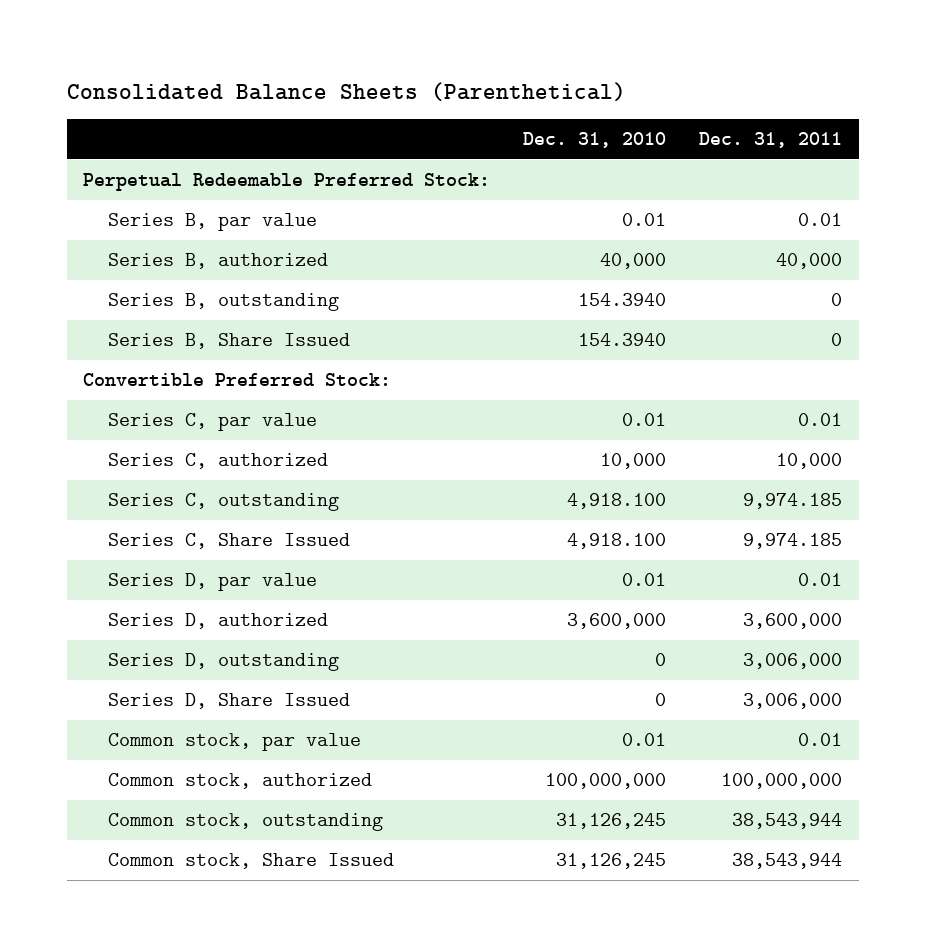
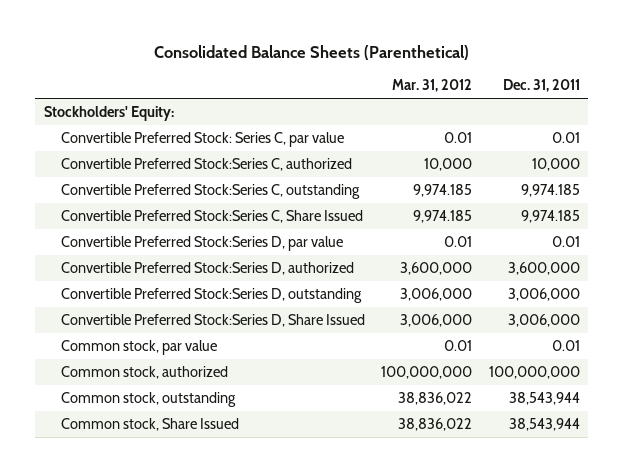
- | Dec. 31, 2010 | Dec. 31, 2011
+ | Mar. 31, 2012 | Dec. 31, 2011
- Perpetual Redeemable Preferred Stock:
- Series B, par value | 0.01 | 0.01
- Series B, authorized | 40,000 | 40,000
- Series B, outstanding | 154.3940 | 0
- Series B, Share Issued | 154.3940 | 0
- Convertible Preferred Stock:
- Series C, par value | 0.01 | 0.01
- Series C, authorized | 10,000 | 10,000
- Series C, outstanding | 4,918.100 | 9,974.185
- Series C, Share Issued | 4,918.100 | 9,974.185
- Series D, par value | 0.01 | 0.01
- Series D, authorized | 3,600,000 | 3,600,000
- Series D, outstanding | 0 | 3,006,000
- Series D, Share Issued | 0 | 3,006,000
+ Stockholders' Equity:
+ Convertible Preferred Stock: Series C, par value | 0.01 | 0.01
+ Convertible Preferred Stock:Series C, authorized | 10,000 | 10,000
+ Convertible Preferred Stock:Series C, outstanding | 9,974.185 | 9,974.185
+ Convertible Preferred Stock:Series C, Share Issued | 9,974.185 | 9,974.185
+ Convertible Preferred Stock:Series D, par value | 0.01 | 0.01
+ Convertible Preferred Stock:Series D, authorized | 3,600,000 | 3,600,000
+ Convertible Preferred Stock:Series D, outstanding | 3,006,000 | 3,006,000
+ Convertible Preferred Stock:Series D, Share Issued | 3,006,000 | 3,006,000

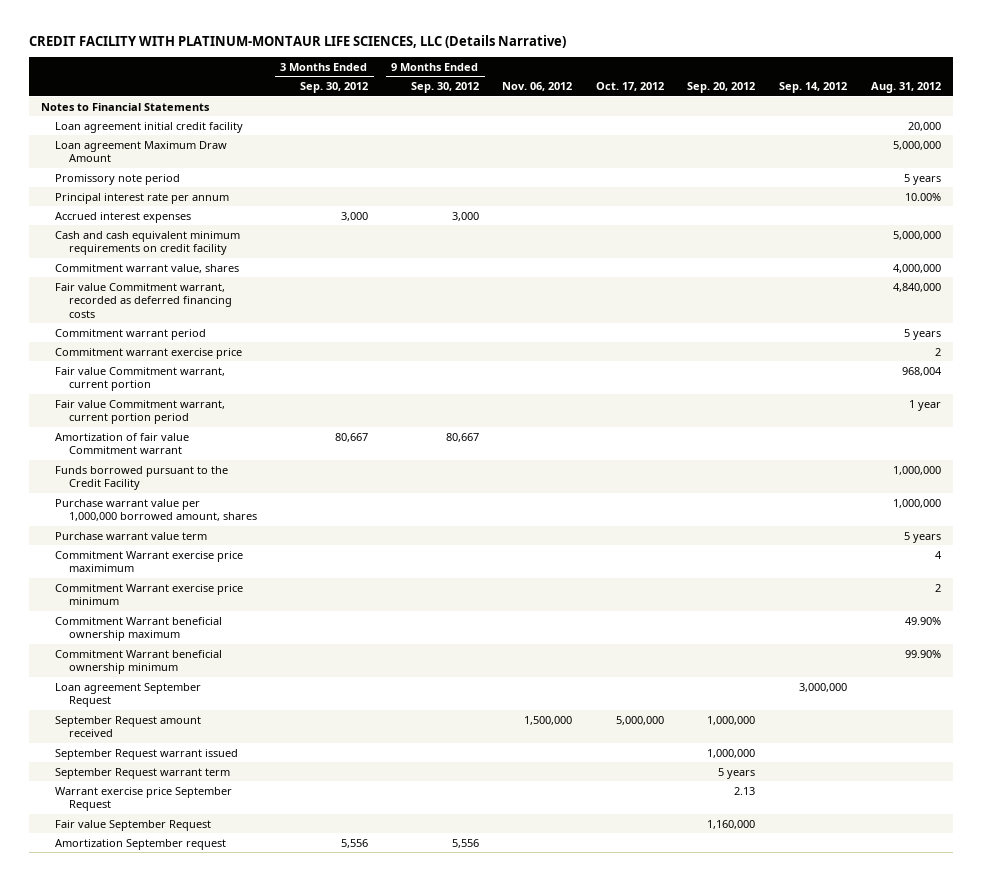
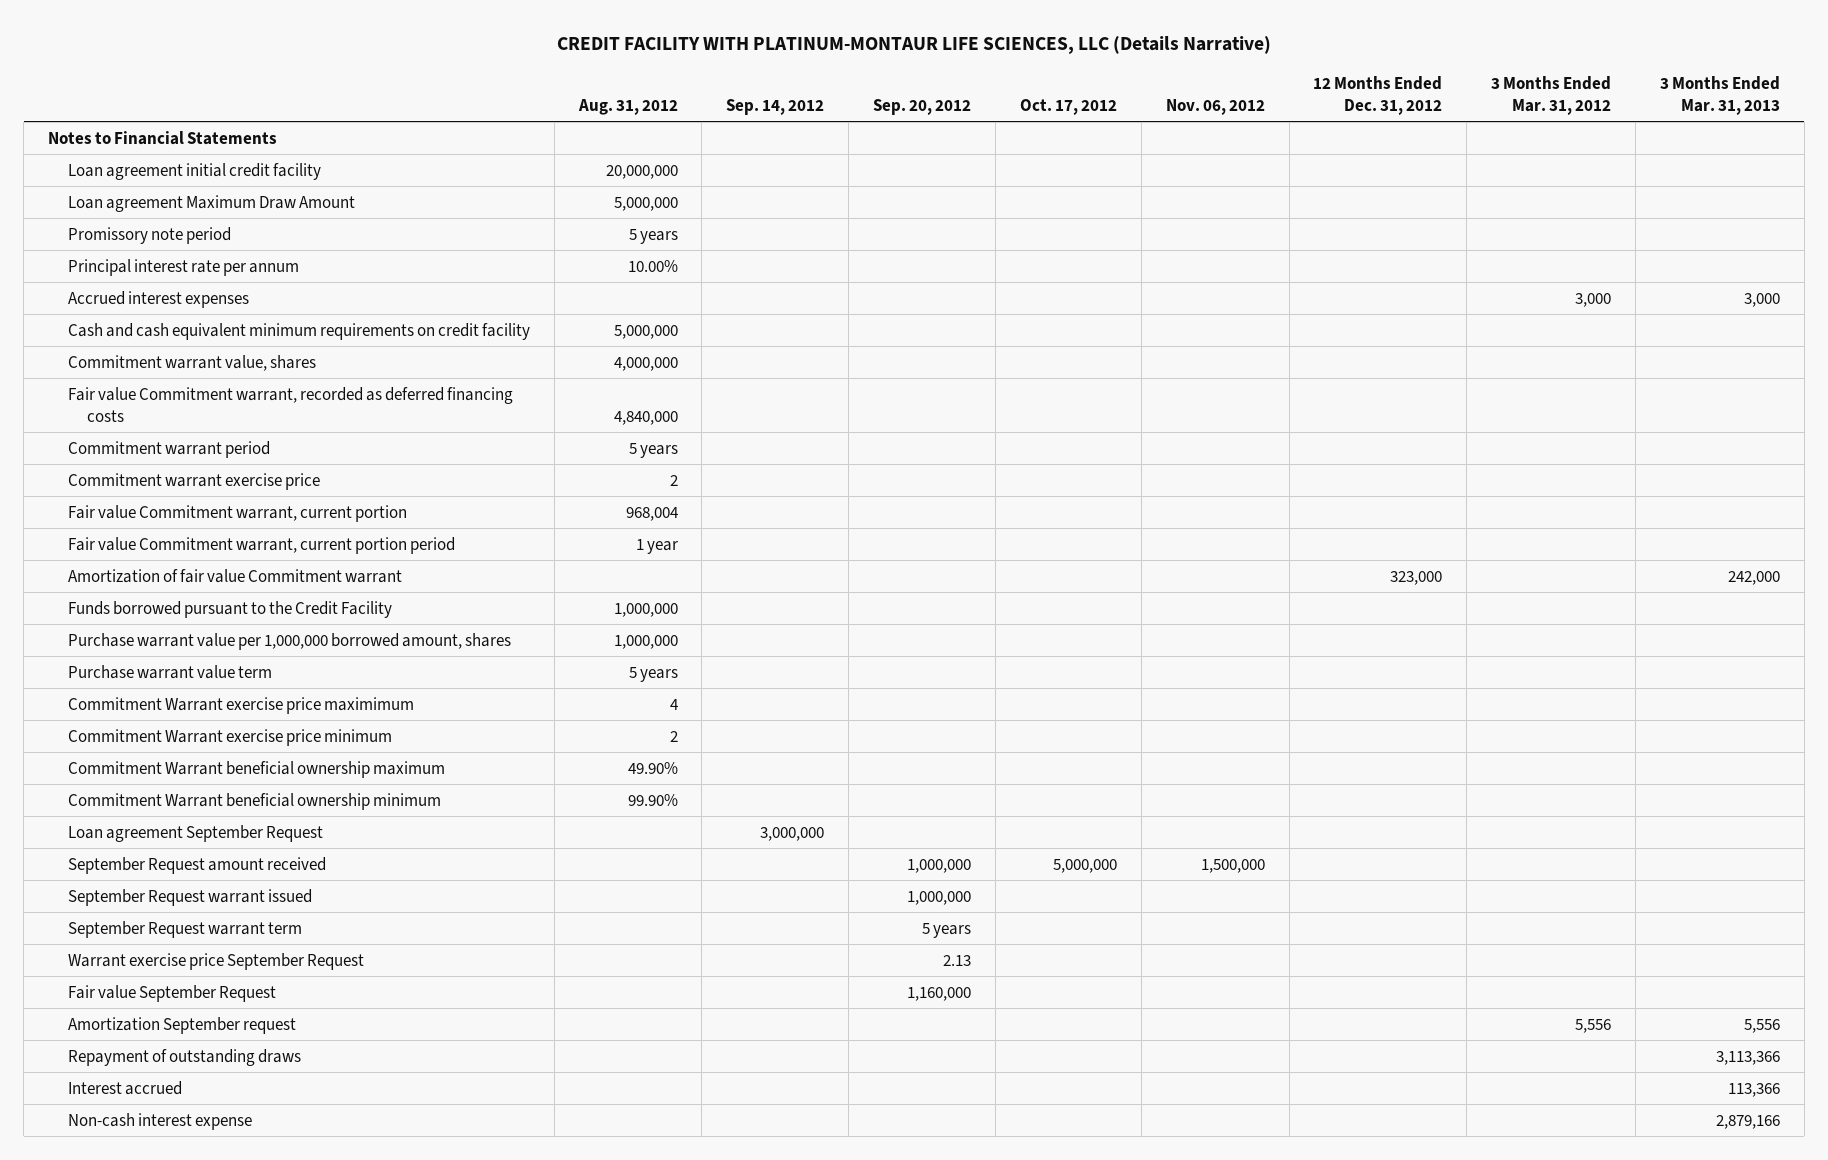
- | 3 Months Ended Sep. 30, 2012 | 9 Months Ended Sep. 30, 2012 | Nov. 06, 2012 | Oct. 17, 2012 | Sep. 20, 2012 | Sep. 14, 2012 | Aug. 31, 2012
+ | Aug. 31, 2012 | Sep. 14, 2012 | Sep. 20, 2012 | Oct. 17, 2012 | Nov. 06, 2012 | 12 Months Ended Dec. 31, 2012 | 3 Months Ended Mar. 31, 2012 | 3 Months Ended Mar. 31, 2013
- Loan agreement initial credit facility | | | | | | | 20,000
+ Loan agreement initial credit facility | 20,000,000 | | | | | | |
+ Repayment of outstanding draws | | | | | | | | 3,113,366
+ Interest accrued | | | | | | | | 113,366
+ Non-cash interest expense | | | | | | | | 2,879,166

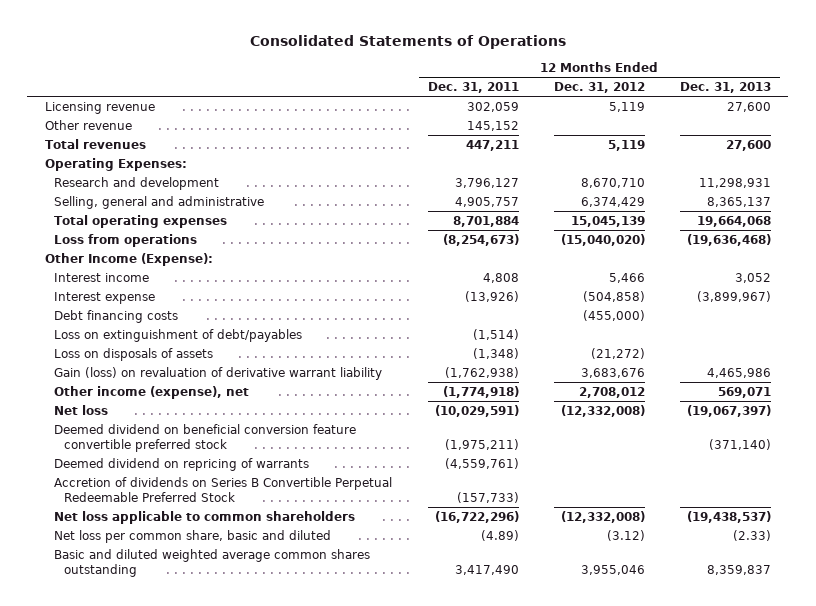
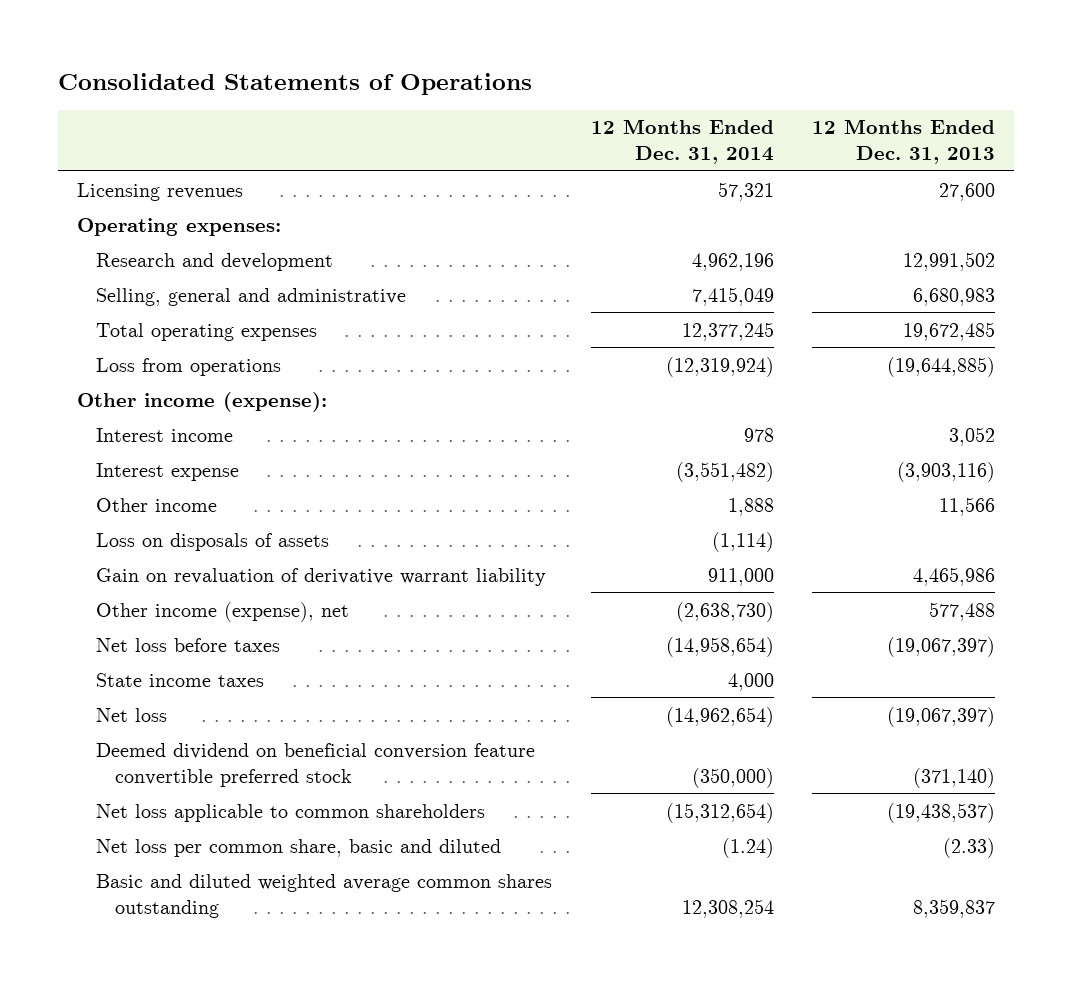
- | 12 Months Ended Dec. 31, 2011 | 12 Months Ended Dec. 31, 2012 | 12 Months Ended Dec. 31, 2013
+ | 12 Months Ended Dec. 31, 2014 | 12 Months Ended Dec. 31, 2013
- Licensing revenue | 302,059 | 5,119 | 27,600
- Other revenue | 145,152 | |
- Total revenues | 447,211 | 5,119 | 27,600
- Operating Expenses:
- Research and development | 3,796,127 | 8,670,710 | 11,298,931
- Selling, general and administrative | 4,905,757 | 6,374,429 | 8,365,137
- Total operating expenses | 8,701,884 | 15,045,139 | 19,664,068
- Loss from operations | (8,254,673) | (15,040,020) | (19,636,468)
- Other Income (Expense):
+ Licensing revenues | 57,321 | 27,600
+ Operating expenses:
+ Research and development | 4,962,196 | 12,991,502
+ Selling, general and administrative | 7,415,049 | 6,680,983
+ Total operating expenses | 12,377,245 | 19,672,485
+ Loss from operations | (12,319,924) | (19,644,885)
+ Other income (expense):
- Interest expense | (13,926) | (504,858) | (3,899,967)
- Debt financing costs | | (455,000) |
- Loss on extinguishment of debt/payables | (1,514) | |
+ Interest expense | (3,551,482) | (3,903,116)
+ Other income | 1,888 | 11,566
- Gain (loss) on revaluation of derivative warrant liability | (1,762,938) | 3,683,676 | 4,465,986
- Other income (expense), net | (1,774,918) | 2,708,012 | 569,071
+ Gain on revaluation of derivative warrant liability | 911,000 | 4,465,986
+ Other income (expense), net | (2,638,730) | 577,488
+ Net loss before taxes | (14,958,654) | (19,067,397)
+ State income taxes | 4,000 |
- Deemed dividend on repricing of warrants | (4,559,761) | |
- Accretion of dividends on Series B Convertible Perpetual Redeemable Preferred Stock | (157,733) | |

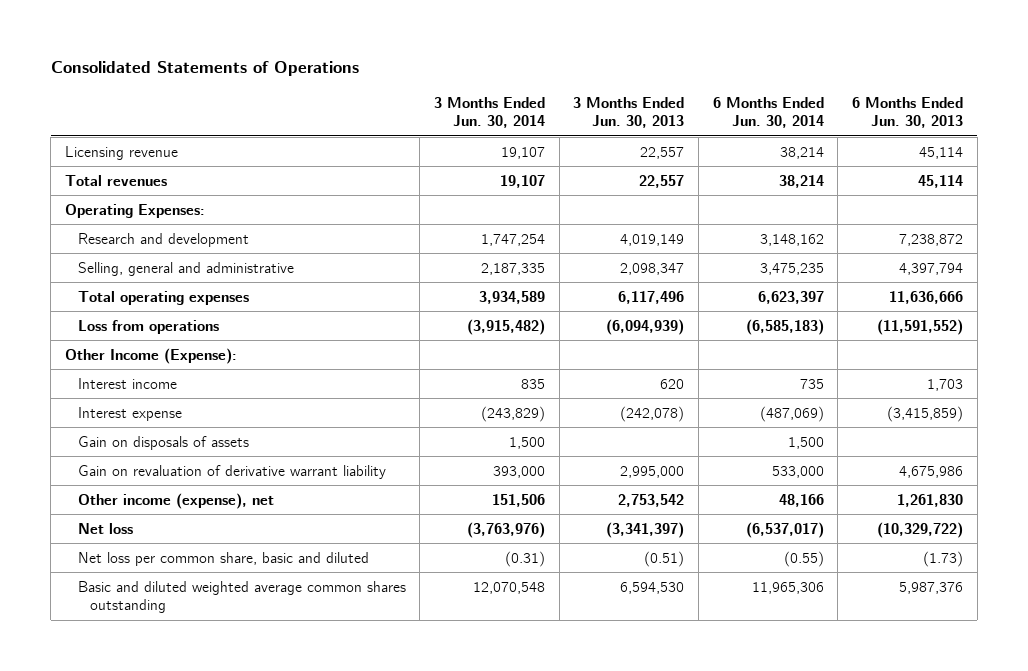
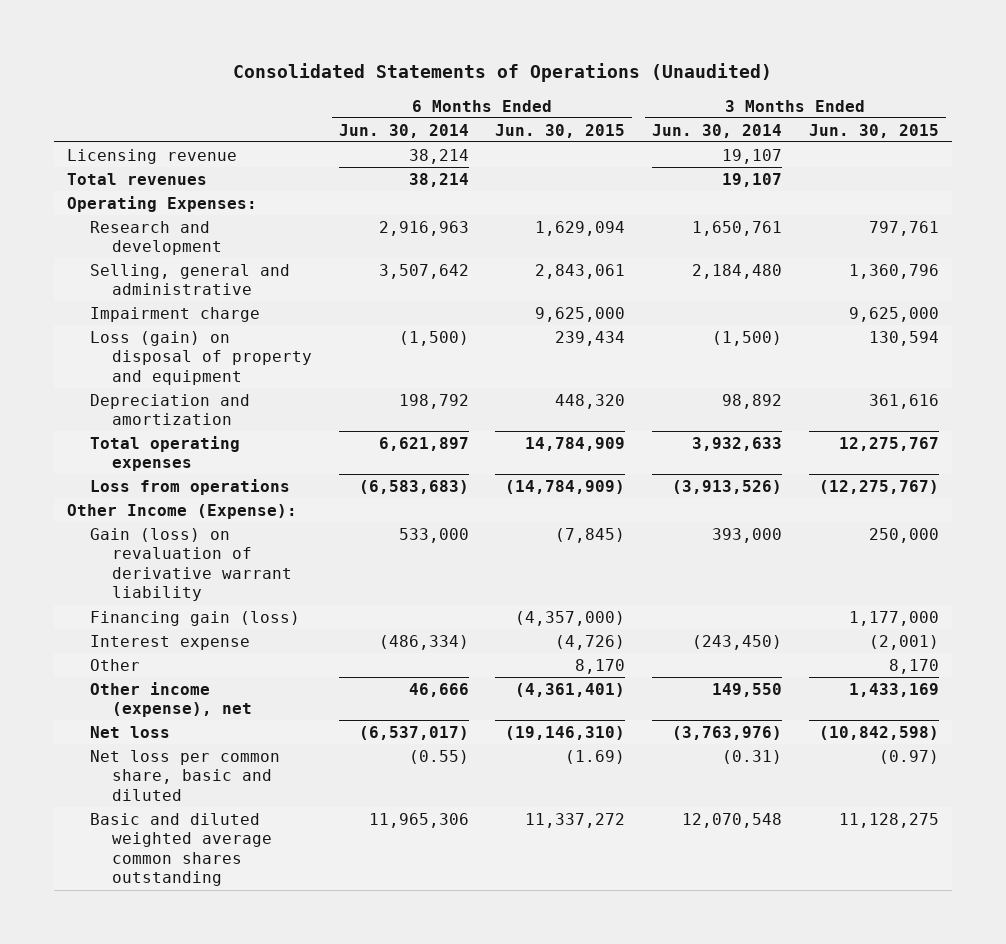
- Consolidated Statements of Operations
+ Consolidated Statements of Operations (Unaudited)
- | 3 Months Ended Jun. 30, 2014 | 3 Months Ended Jun. 30, 2013 | 6 Months Ended Jun. 30, 2014 | 6 Months Ended Jun. 30, 2013
+ | 6 Months Ended Jun. 30, 2014 | 6 Months Ended Jun. 30, 2015 | 3 Months Ended Jun. 30, 2014 | 3 Months Ended Jun. 30, 2015
- Research and development | 1,747,254 | 4,019,149 | 3,148,162 | 7,238,872
- Selling, general and administrative | 2,187,335 | 2,098,347 | 3,475,235 | 4,397,794
- Total operating expenses | 3,934,589 | 6,117,496 | 6,623,397 | 11,636,666
- Loss from operations | (3,915,482) | (6,094,939) | (6,585,183) | (11,591,552)
+ Research and development | 2,916,963 | 1,629,094 | 1,650,761 | 797,761
+ Selling, general and administrative | 3,507,642 | 2,843,061 | 2,184,480 | 1,360,796
+ Impairment charge | | 9,625,000 | | 9,625,000
+ Loss (gain) on disposal of property and equipment | (1,500) | 239,434 | (1,500) | 130,594
+ Depreciation and amortization | 198,792 | 448,320 | 98,892 | 361,616
+ Total operating expenses | 6,621,897 | 14,784,909 | 3,932,633 | 12,275,767
+ Loss from operations | (6,583,683) | (14,784,909) | (3,913,526) | (12,275,767)
- Interest income | 835 | 620 | 735 | 1,703
- Interest expense | (243,829) | (242,078) | (487,069) | (3,415,859)
- Gain on disposals of assets | 1,500 | | 1,500 |
- Gain on revaluation of derivative warrant liability | 393,000 | 2,995,000 | 533,000 | 4,675,986
- Other income (expense), net | 151,506 | 2,753,542 | 48,166 | 1,261,830
+ Gain (loss) on revaluation of derivative warrant liability | 533,000 | (7,845) | 393,000 | 250,000
+ Financing gain (loss) | | (4,357,000) | | 1,177,000
+ Interest expense | (486,334) | (4,726) | (243,450) | (2,001)
+ Other | | 8,170 | | 8,170
+ Other income (expense), net | 46,666 | (4,361,401) | 149,550 | 1,433,169

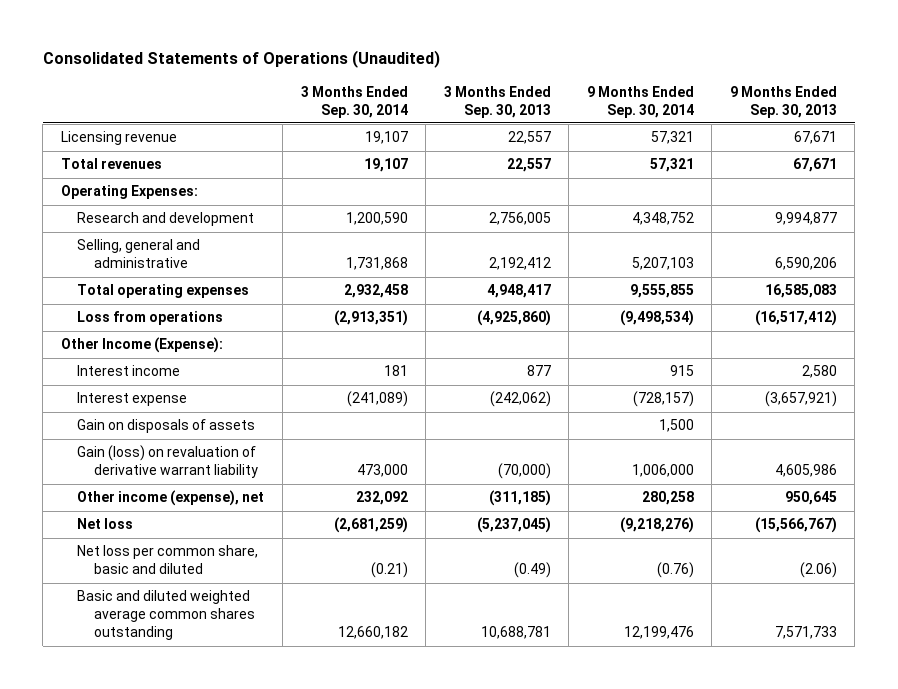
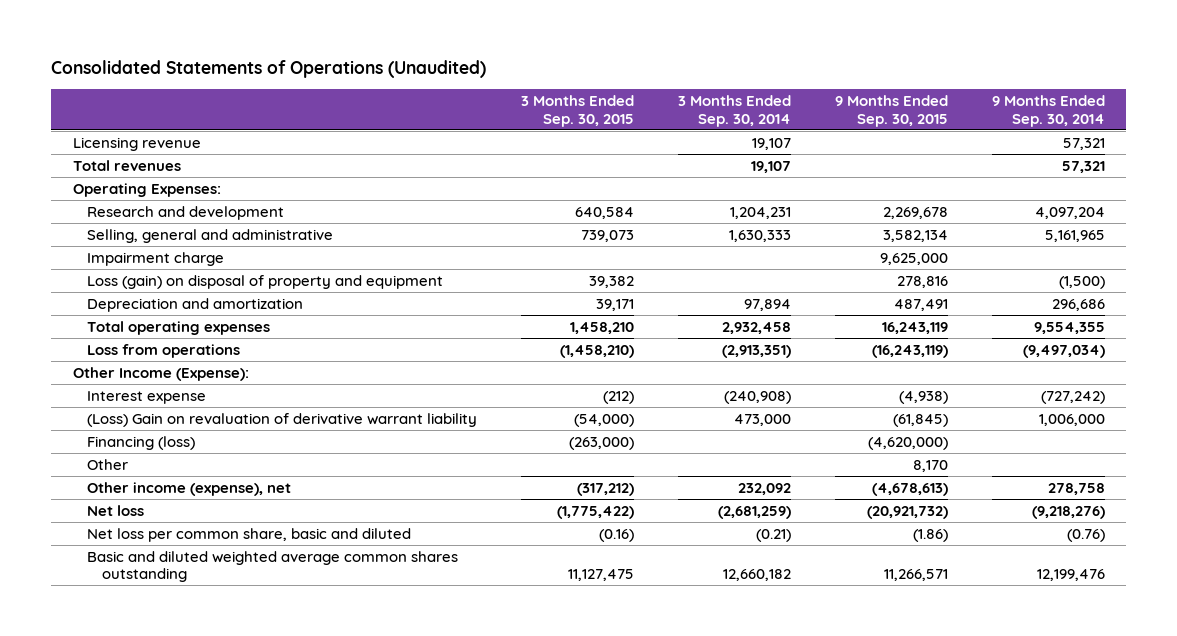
- | 3 Months Ended Sep. 30, 2014 | 3 Months Ended Sep. 30, 2013 | 9 Months Ended Sep. 30, 2014 | 9 Months Ended Sep. 30, 2013
+ | 3 Months Ended Sep. 30, 2015 | 3 Months Ended Sep. 30, 2014 | 9 Months Ended Sep. 30, 2015 | 9 Months Ended Sep. 30, 2014
- Research and development | 1,200,590 | 2,756,005 | 4,348,752 | 9,994,877
- Selling, general and administrative | 1,731,868 | 2,192,412 | 5,207,103 | 6,590,206
- Total operating expenses | 2,932,458 | 4,948,417 | 9,555,855 | 16,585,083
- Loss from operations | (2,913,351) | (4,925,860) | (9,498,534) | (16,517,412)
+ Research and development | 640,584 | 1,204,231 | 2,269,678 | 4,097,204
+ Selling, general and administrative | 739,073 | 1,630,333 | 3,582,134 | 5,161,965
+ Impairment charge | | | 9,625,000 |
+ Loss (gain) on disposal of property and equipment | 39,382 | | 278,816 | (1,500)
+ Depreciation and amortization | 39,171 | 97,894 | 487,491 | 296,686
+ Total operating expenses | 1,458,210 | 2,932,458 | 16,243,119 | 9,554,355
+ Loss from operations | (1,458,210) | (2,913,351) | (16,243,119) | (9,497,034)
- Interest income | 181 | 877 | 915 | 2,580
- Interest expense | (241,089) | (242,062) | (728,157) | (3,657,921)
- Gain on disposals of assets | | | 1,500 |
- Gain (loss) on revaluation of derivative warrant liability | 473,000 | (70,000) | 1,006,000 | 4,605,986
- Other income (expense), net | 232,092 | (311,185) | 280,258 | 950,645
+ Interest expense | (212) | (240,908) | (4,938) | (727,242)
+ (Loss) Gain on revaluation of derivative warrant liability | (54,000) | 473,000 | (61,845) | 1,006,000
+ Financing (loss) | (263,000) | | (4,620,000) |
+ Other | | | 8,170 |
+ Other income (expense), net | (317,212) | 232,092 | (4,678,613) | 278,758

